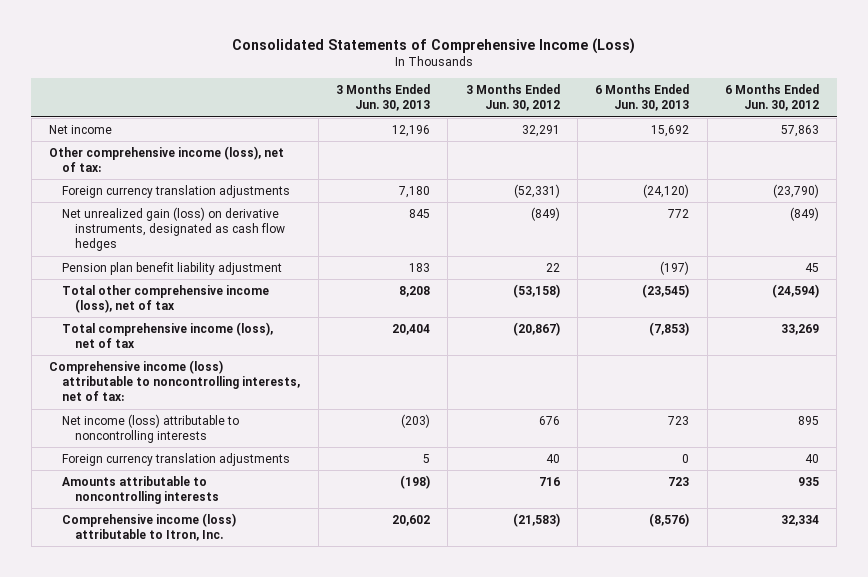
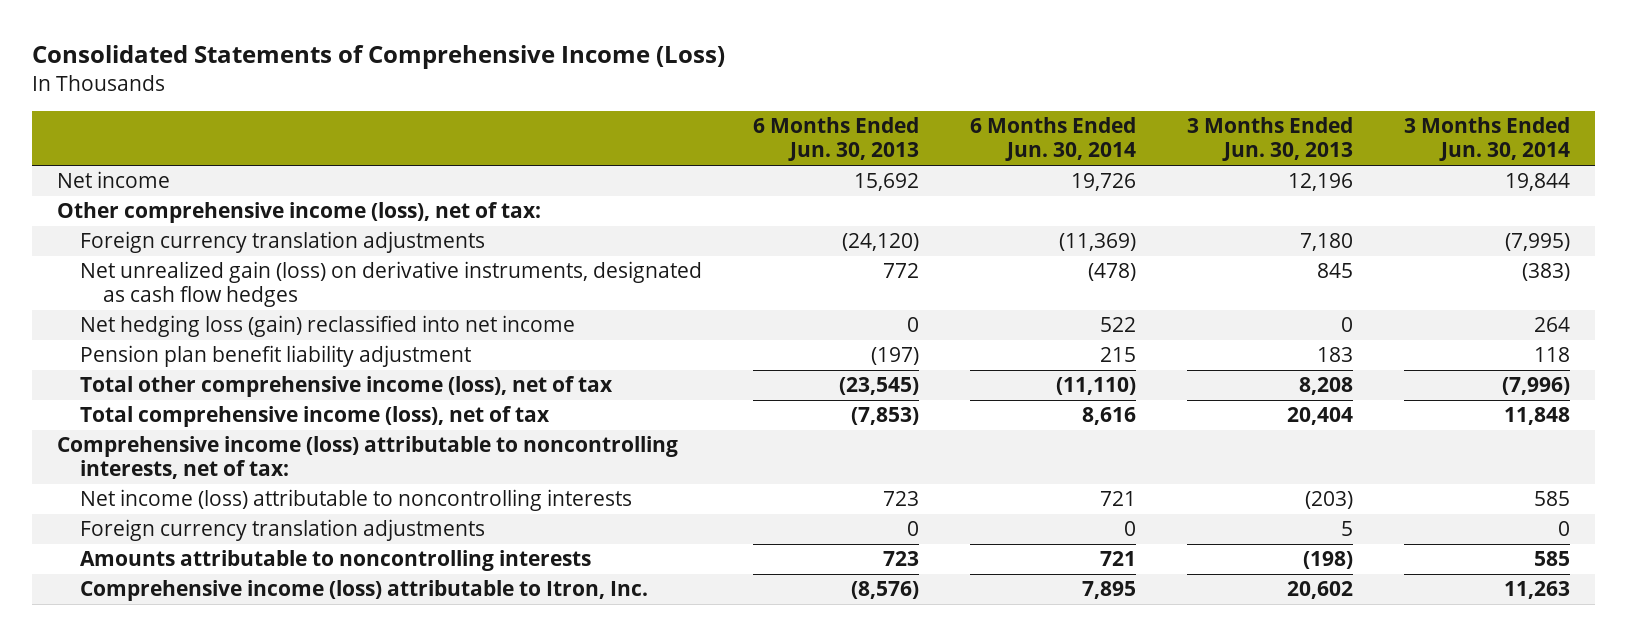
- | 3 Months Ended Jun. 30, 2013 | 3 Months Ended Jun. 30, 2012 | 6 Months Ended Jun. 30, 2013 | 6 Months Ended Jun. 30, 2012
+ | 6 Months Ended Jun. 30, 2013 | 6 Months Ended Jun. 30, 2014 | 3 Months Ended Jun. 30, 2013 | 3 Months Ended Jun. 30, 2014
+ Net hedging loss (gain) reclassified into net income | 0 | 522 | 0 | 264

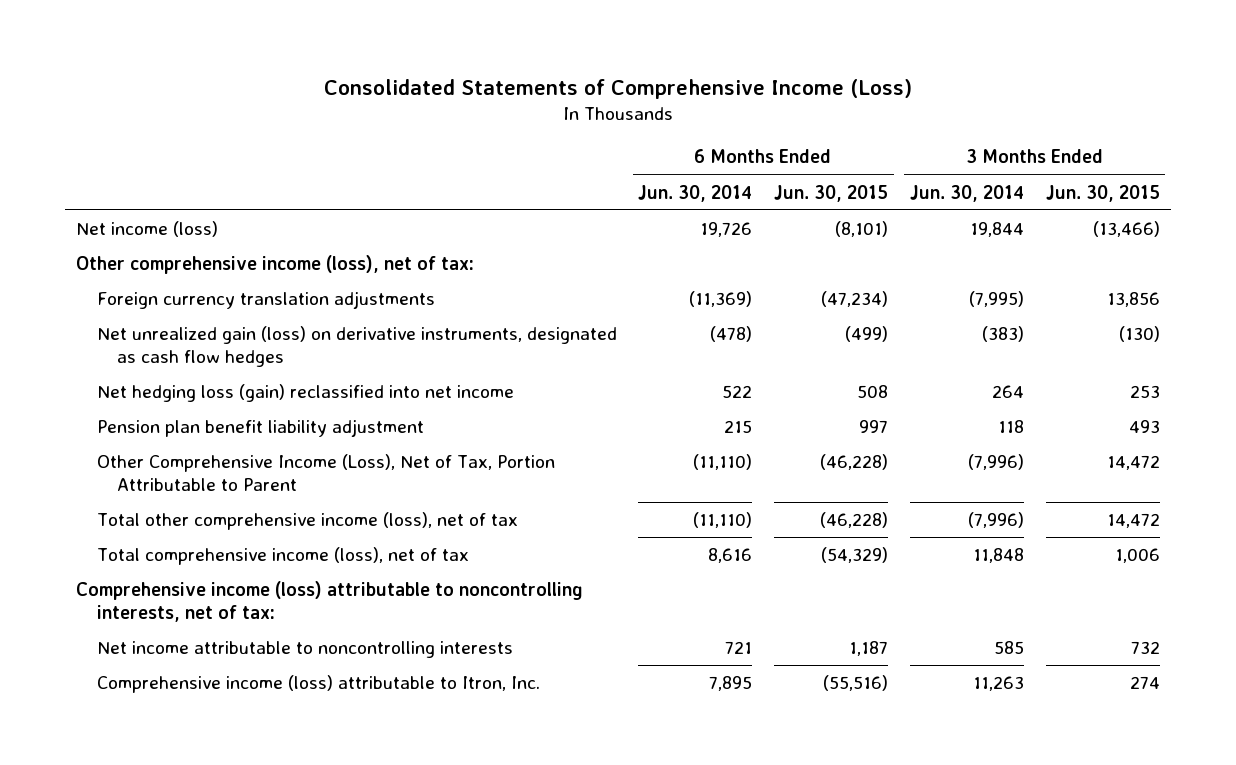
- | 6 Months Ended Jun. 30, 2013 | 6 Months Ended Jun. 30, 2014 | 3 Months Ended Jun. 30, 2013 | 3 Months Ended Jun. 30, 2014
+ | 6 Months Ended Jun. 30, 2014 | 6 Months Ended Jun. 30, 2015 | 3 Months Ended Jun. 30, 2014 | 3 Months Ended Jun. 30, 2015
- Net income | 15,692 | 19,726 | 12,196 | 19,844
+ Net income (loss) | 19,726 | (8,101) | 19,844 | (13,466)
+ Other Comprehensive Income (Loss), Net of Tax, Portion Attributable to Parent | (11,110) | (46,228) | (7,996) | 14,472
- Net income (loss) attributable to noncontrolling interests | 723 | 721 | (203) | 585
- Foreign currency translation adjustments | 0 | 0 | 5 | 0
- Amounts attributable to noncontrolling interests | 723 | 721 | (198) | 585
+ Net income attributable to noncontrolling interests | 721 | 1,187 | 585 | 732

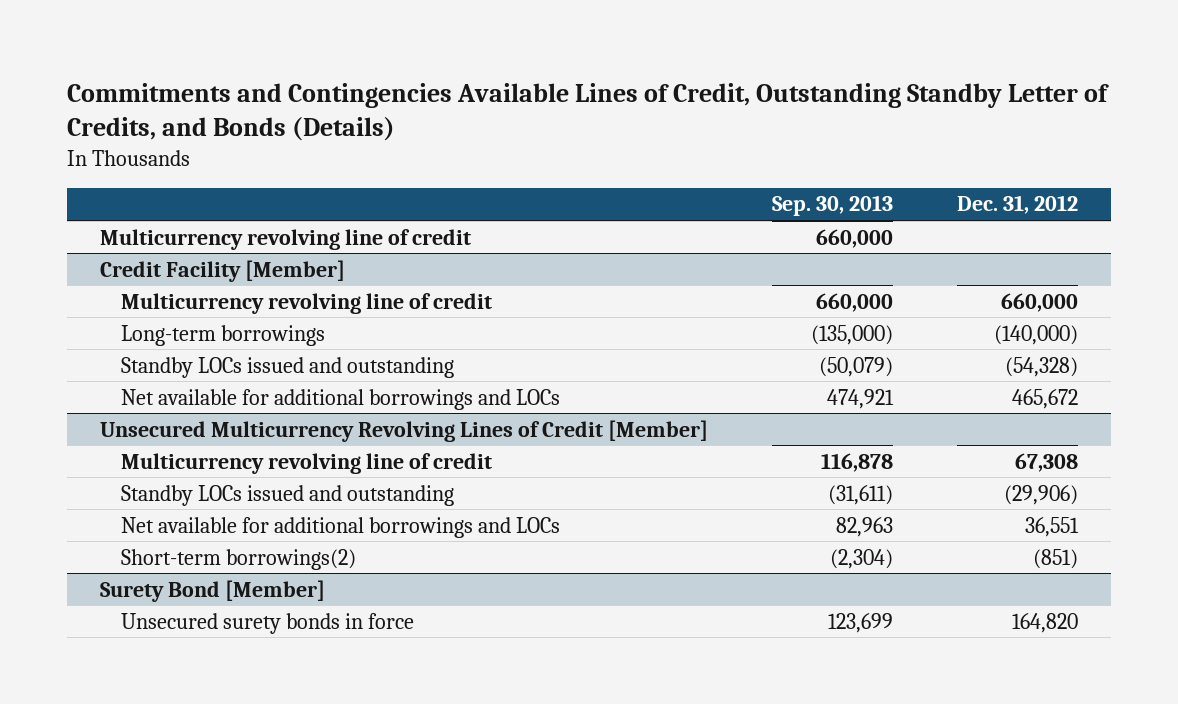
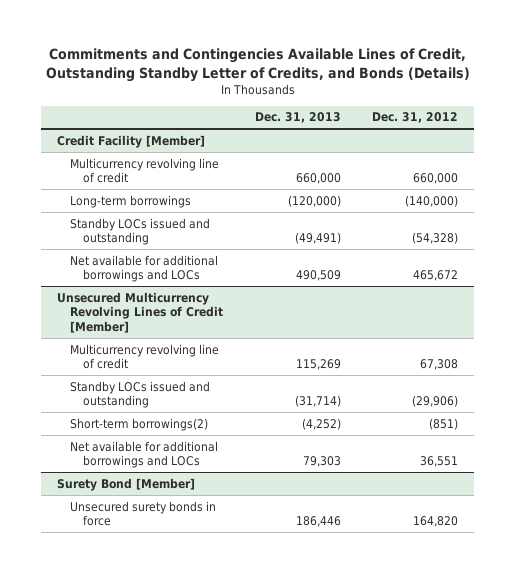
- | Sep. 30, 2013 | Dec. 31, 2012
+ | Dec. 31, 2013 | Dec. 31, 2012
- Multicurrency revolving line of credit | 660,000 |
@ Unsecured Multicurrency Revolving Lines of Credit [Member]
moved down: Net available for additional borrowings and LOCs | 79,303 | 36,551

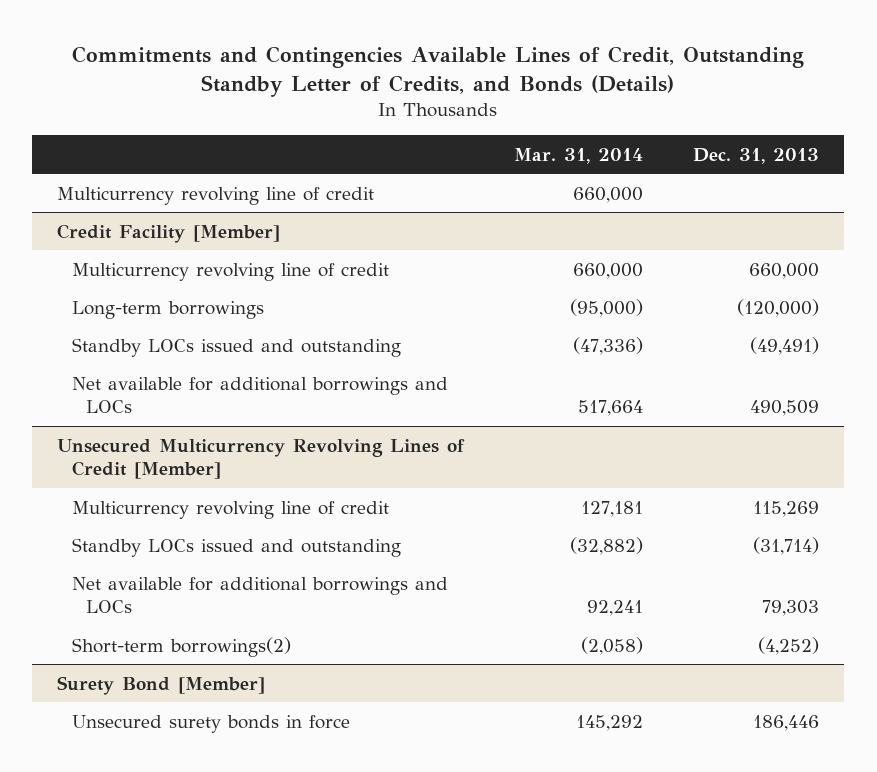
- | Dec. 31, 2013 | Dec. 31, 2012
+ | Mar. 31, 2014 | Dec. 31, 2013
+ Multicurrency revolving line of credit | 660,000 |
@ Unsecured Multicurrency Revolving Lines of Credit [Member]
moved down: Short-term borrowings(2) | (2,058) | (4,252)

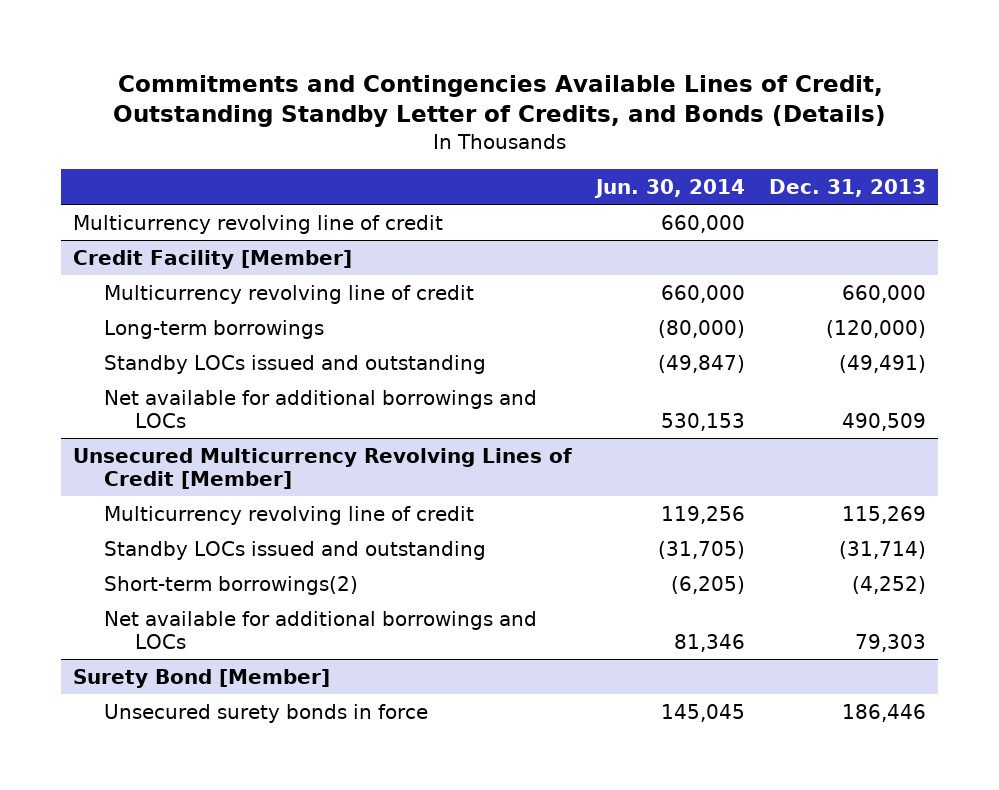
- | Mar. 31, 2014 | Dec. 31, 2013
+ | Jun. 30, 2014 | Dec. 31, 2013
@ Unsecured Multicurrency Revolving Lines of Credit [Member]
moved down: Net available for additional borrowings and LOCs | 81,346 | 79,303

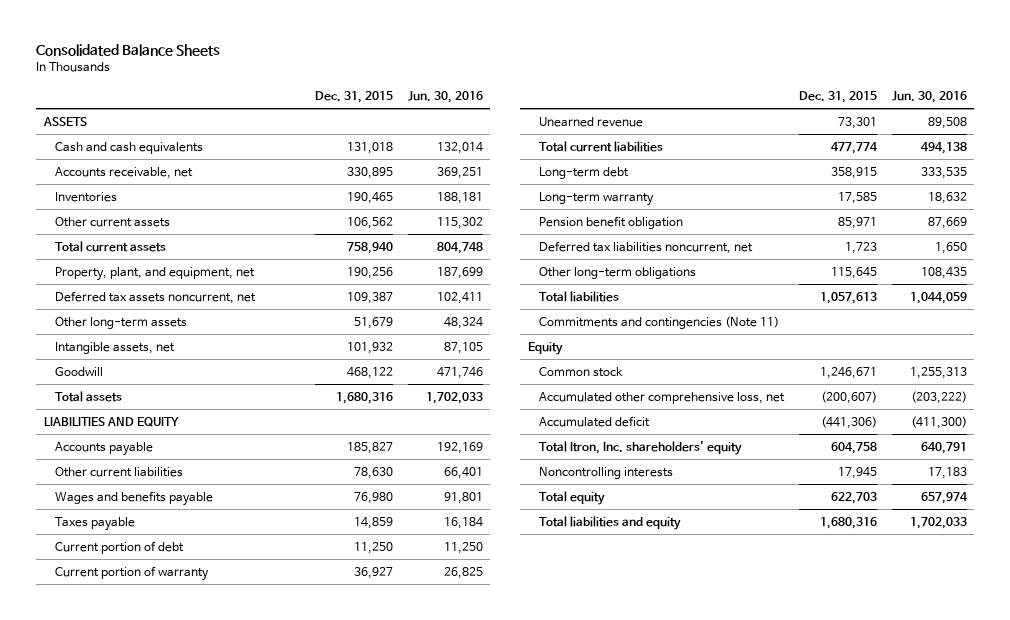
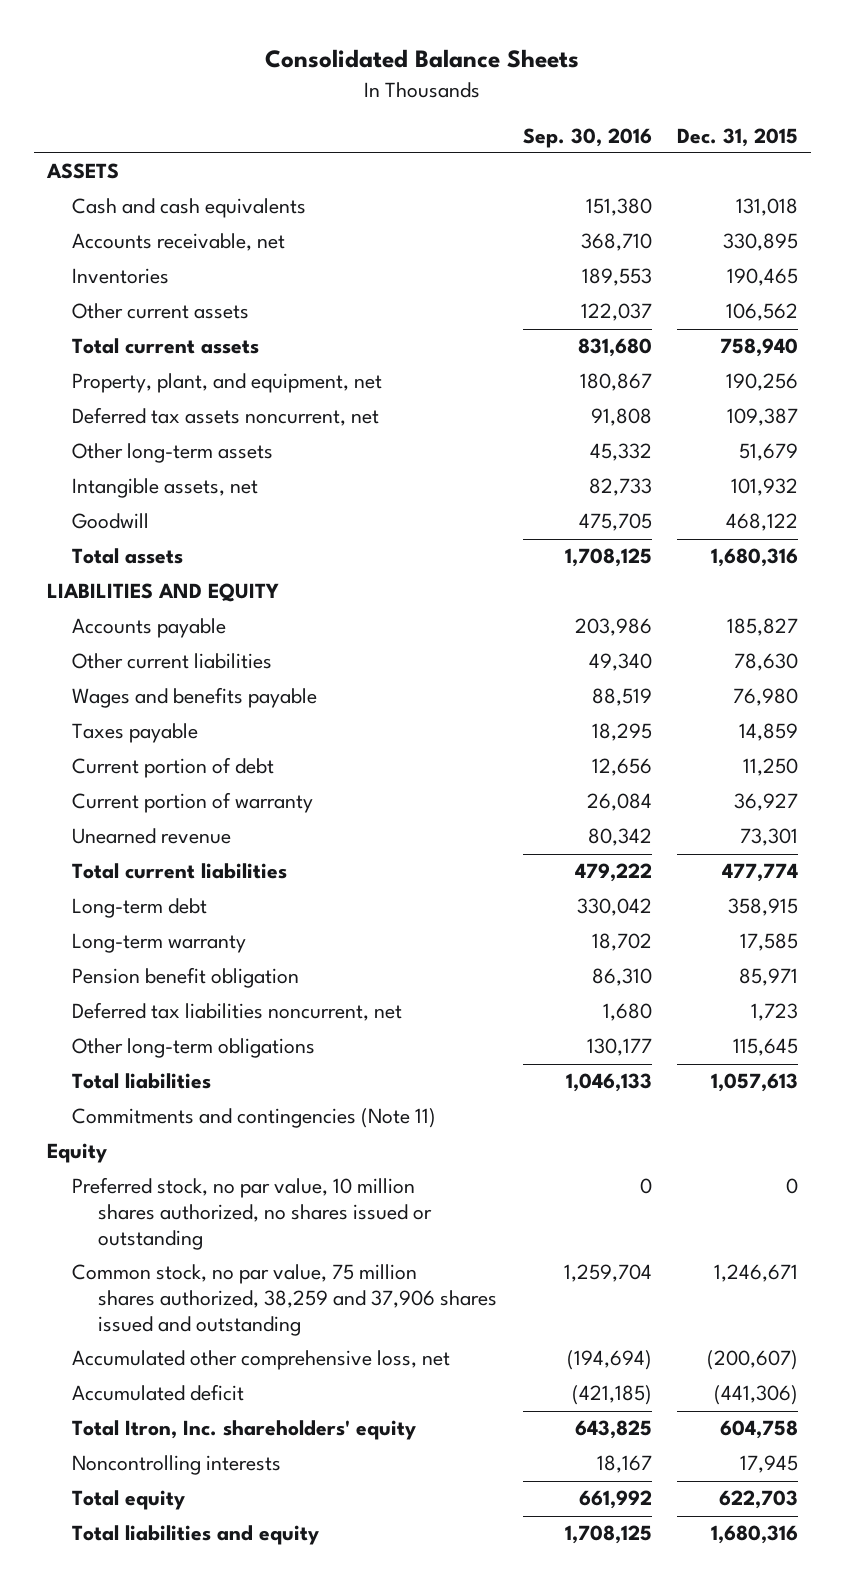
- | Dec. 31, 2015 | Jun. 30, 2016
+ | Sep. 30, 2016 | Dec. 31, 2015
- Common stock | 1,246,671 | 1,255,313
+ Preferred stock, no par value, 10 million shares authorized, no shares issued or outstanding | 0 | 0
+ Common stock, no par value, 75 million shares authorized, 38,259 and 37,906 shares issued and outstanding | 1,259,704 | 1,246,671

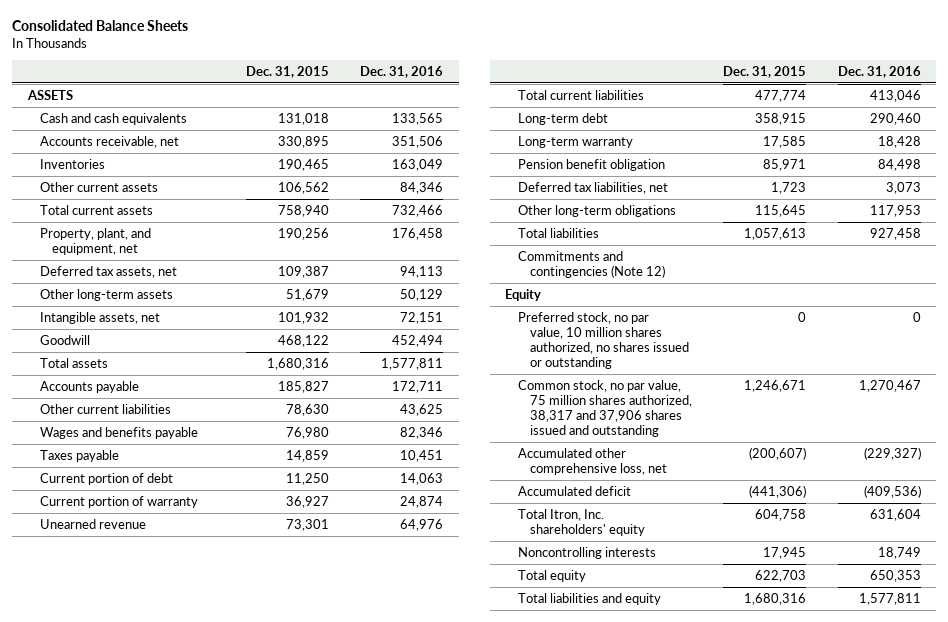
- | Sep. 30, 2016 | Dec. 31, 2015
+ | Dec. 31, 2015 | Dec. 31, 2016
- Deferred tax assets noncurrent, net | 91,808 | 109,387
+ Deferred tax assets, net | 109,387 | 94,113
- LIABILITIES AND EQUITY
- Deferred tax liabilities noncurrent, net | 1,680 | 1,723
+ Deferred tax liabilities, net | 1,723 | 3,073
- Commitments and contingencies (Note 11)
+ Commitments and contingencies (Note 12)
- Common stock, no par value, 75 million shares authorized, 38,259 and 37,906 shares issued and outstanding | 1,259,704 | 1,246,671
+ Common stock, no par value, 75 million shares authorized, 38,317 and 37,906 shares issued and outstanding | 1,246,671 | 1,270,467

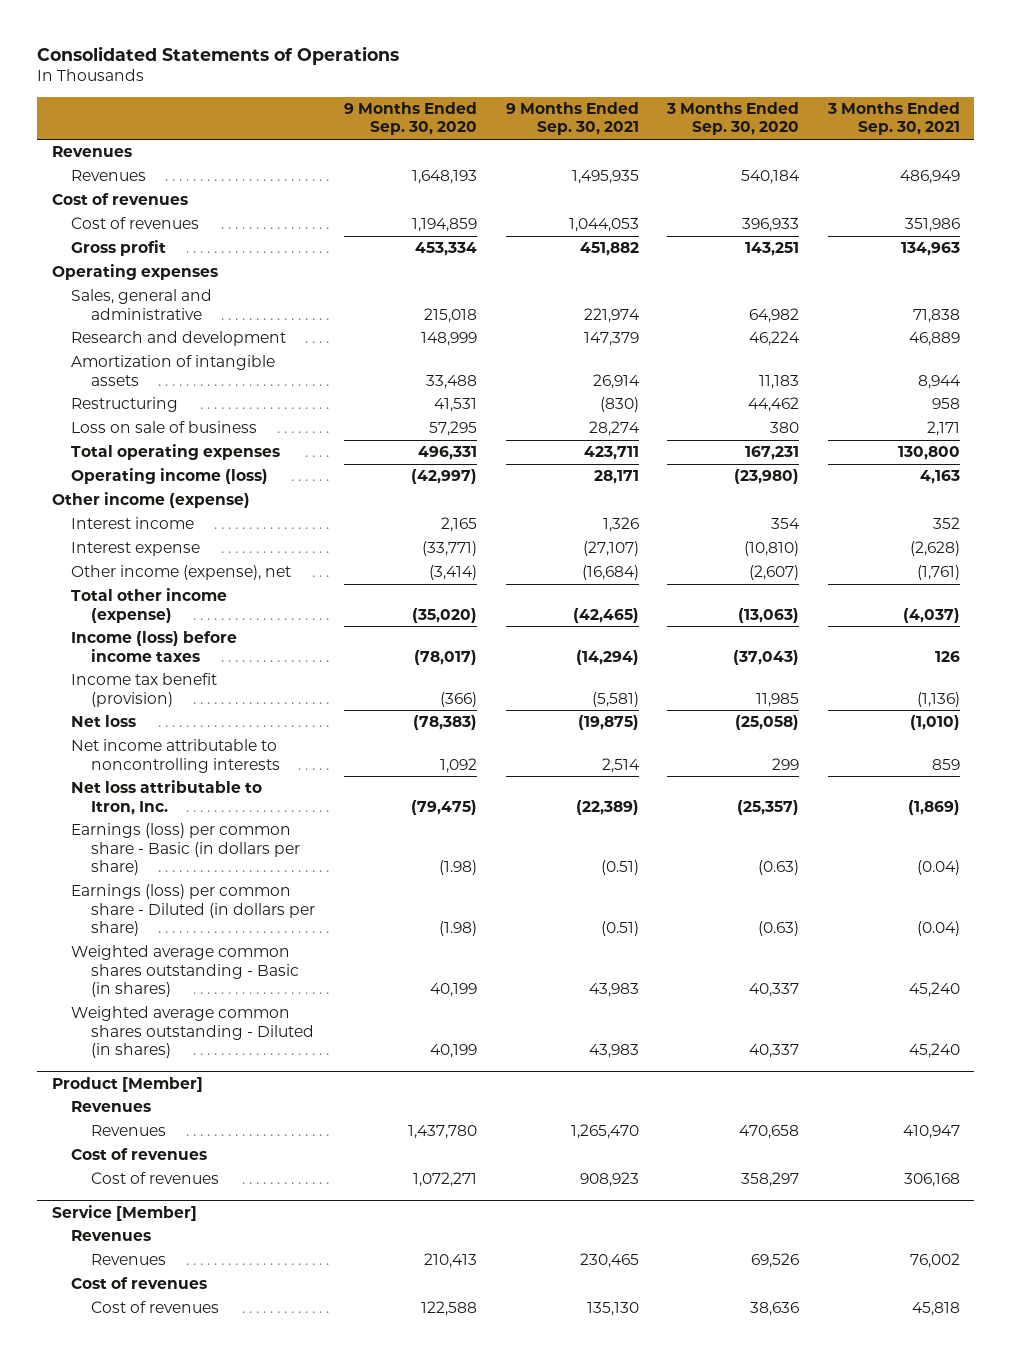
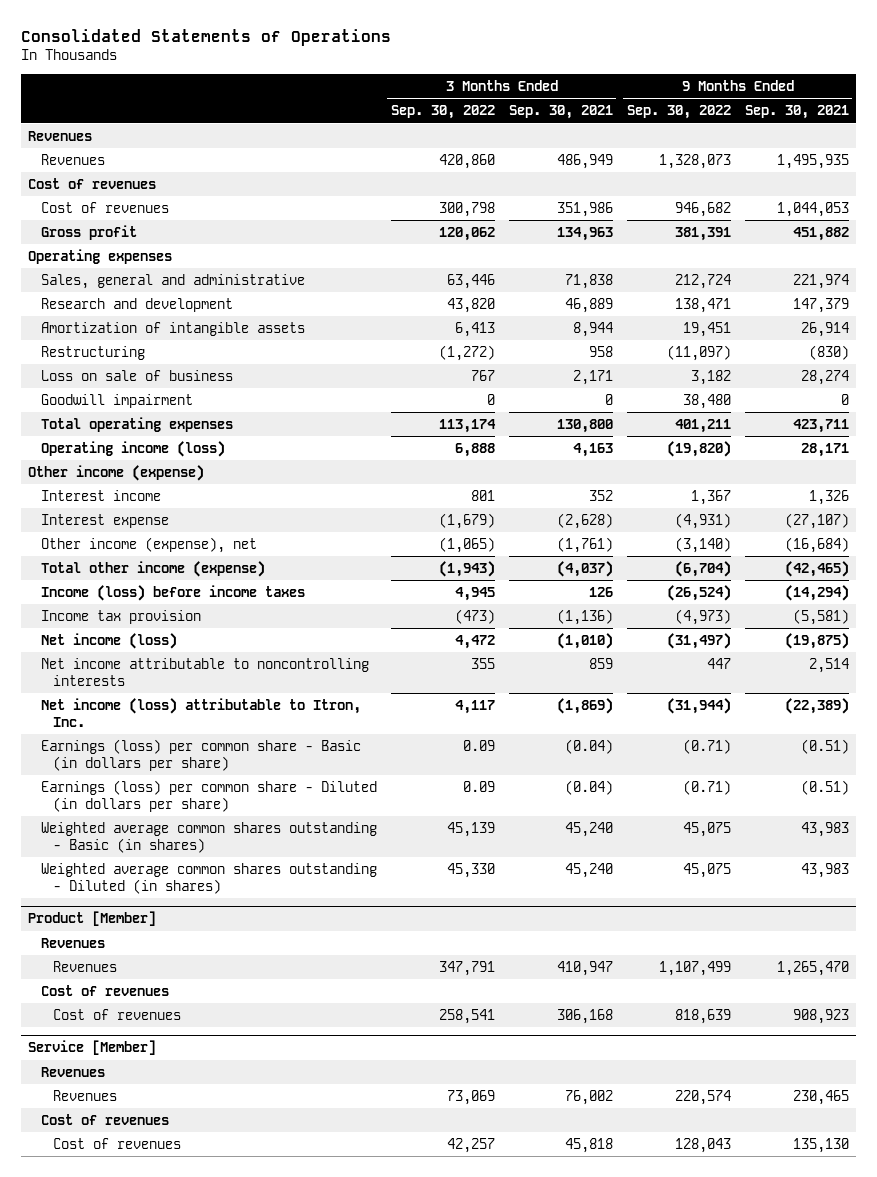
- | 9 Months Ended Sep. 30, 2020 | 9 Months Ended Sep. 30, 2021 | 3 Months Ended Sep. 30, 2020 | 3 Months Ended Sep. 30, 2021
+ | 3 Months Ended Sep. 30, 2022 | 3 Months Ended Sep. 30, 2021 | 9 Months Ended Sep. 30, 2022 | 9 Months Ended Sep. 30, 2021
+ Goodwill impairment | 0 | 0 | 38,480 | 0
- Income tax benefit (provision) | (366) | (5,581) | 11,985 | (1,136)
- Net loss | (78,383) | (19,875) | (25,058) | (1,010)
+ Income tax provision | (473) | (1,136) | (4,973) | (5,581)
+ Net income (loss) | 4,472 | (1,010) | (31,497) | (19,875)
- Net loss attributable to Itron, Inc. | (79,475) | (22,389) | (25,357) | (1,869)
+ Net income (loss) attributable to Itron, Inc. | 4,117 | (1,869) | (31,944) | (22,389)

